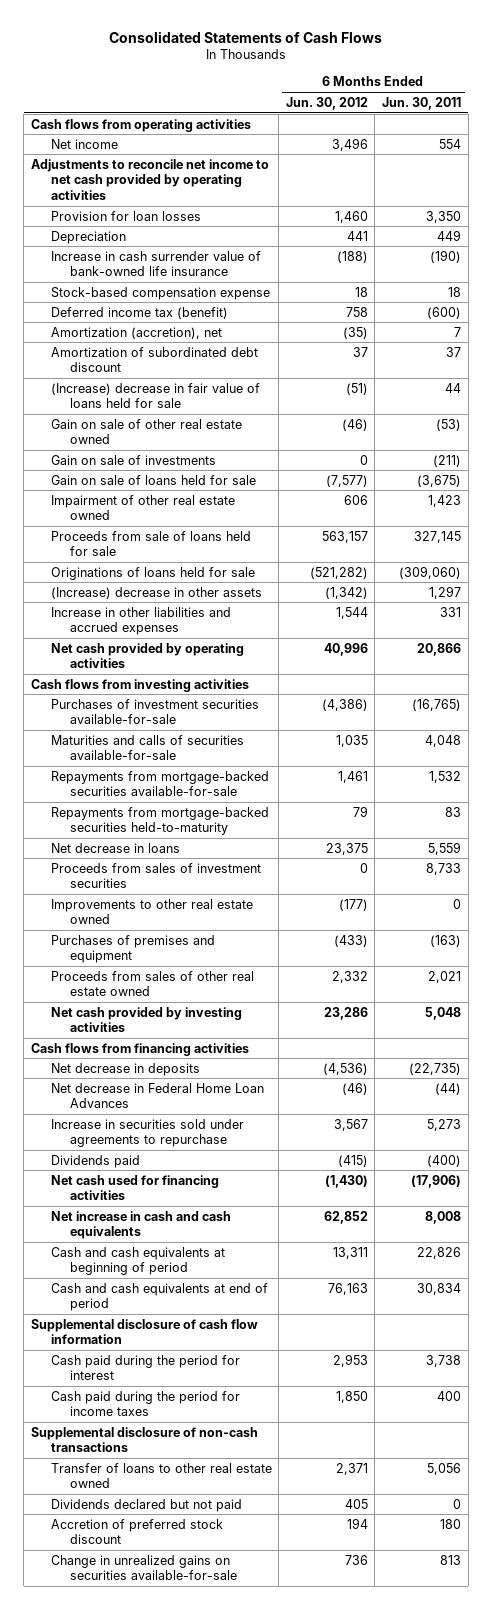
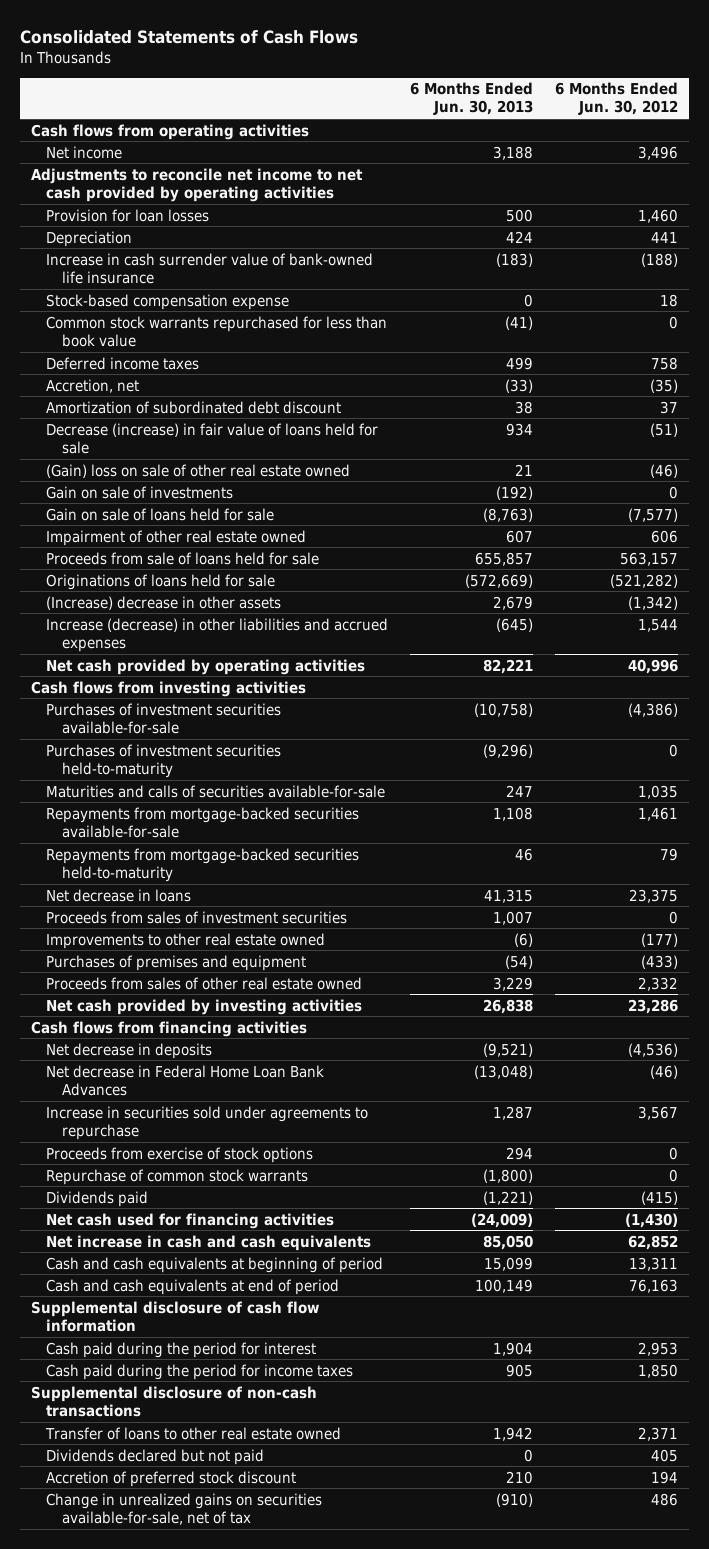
- | 6 Months Ended Jun. 30, 2012 | 6 Months Ended Jun. 30, 2011
+ | 6 Months Ended Jun. 30, 2013 | 6 Months Ended Jun. 30, 2012
- Deferred income tax (benefit) | 758 | (600)
- Amortization (accretion), net | (35) | 7
+ Common stock warrants repurchased for less than book value | (41) | 0
+ Deferred income taxes | 499 | 758
+ Accretion, net | (33) | (35)
- (Increase) decrease in fair value of loans held for sale | (51) | 44
- Gain on sale of other real estate owned | (46) | (53)
+ Decrease (increase) in fair value of loans held for sale | 934 | (51)
+ (Gain) loss on sale of other real estate owned | 21 | (46)
- Increase in other liabilities and accrued expenses | 1,544 | 331
+ Increase (decrease) in other liabilities and accrued expenses | (645) | 1,544
+ Purchases of investment securities held-to-maturity | (9,296) | 0
- Net decrease in Federal Home Loan Advances | (46) | (44)
+ Net decrease in Federal Home Loan Bank Advances | (13,048) | (46)
+ Proceeds from exercise of stock options | 294 | 0
+ Repurchase of common stock warrants | (1,800) | 0
- Change in unrealized gains on securities available-for-sale | 736 | 813
+ Change in unrealized gains on securities available-for-sale, net of tax | (910) | 486

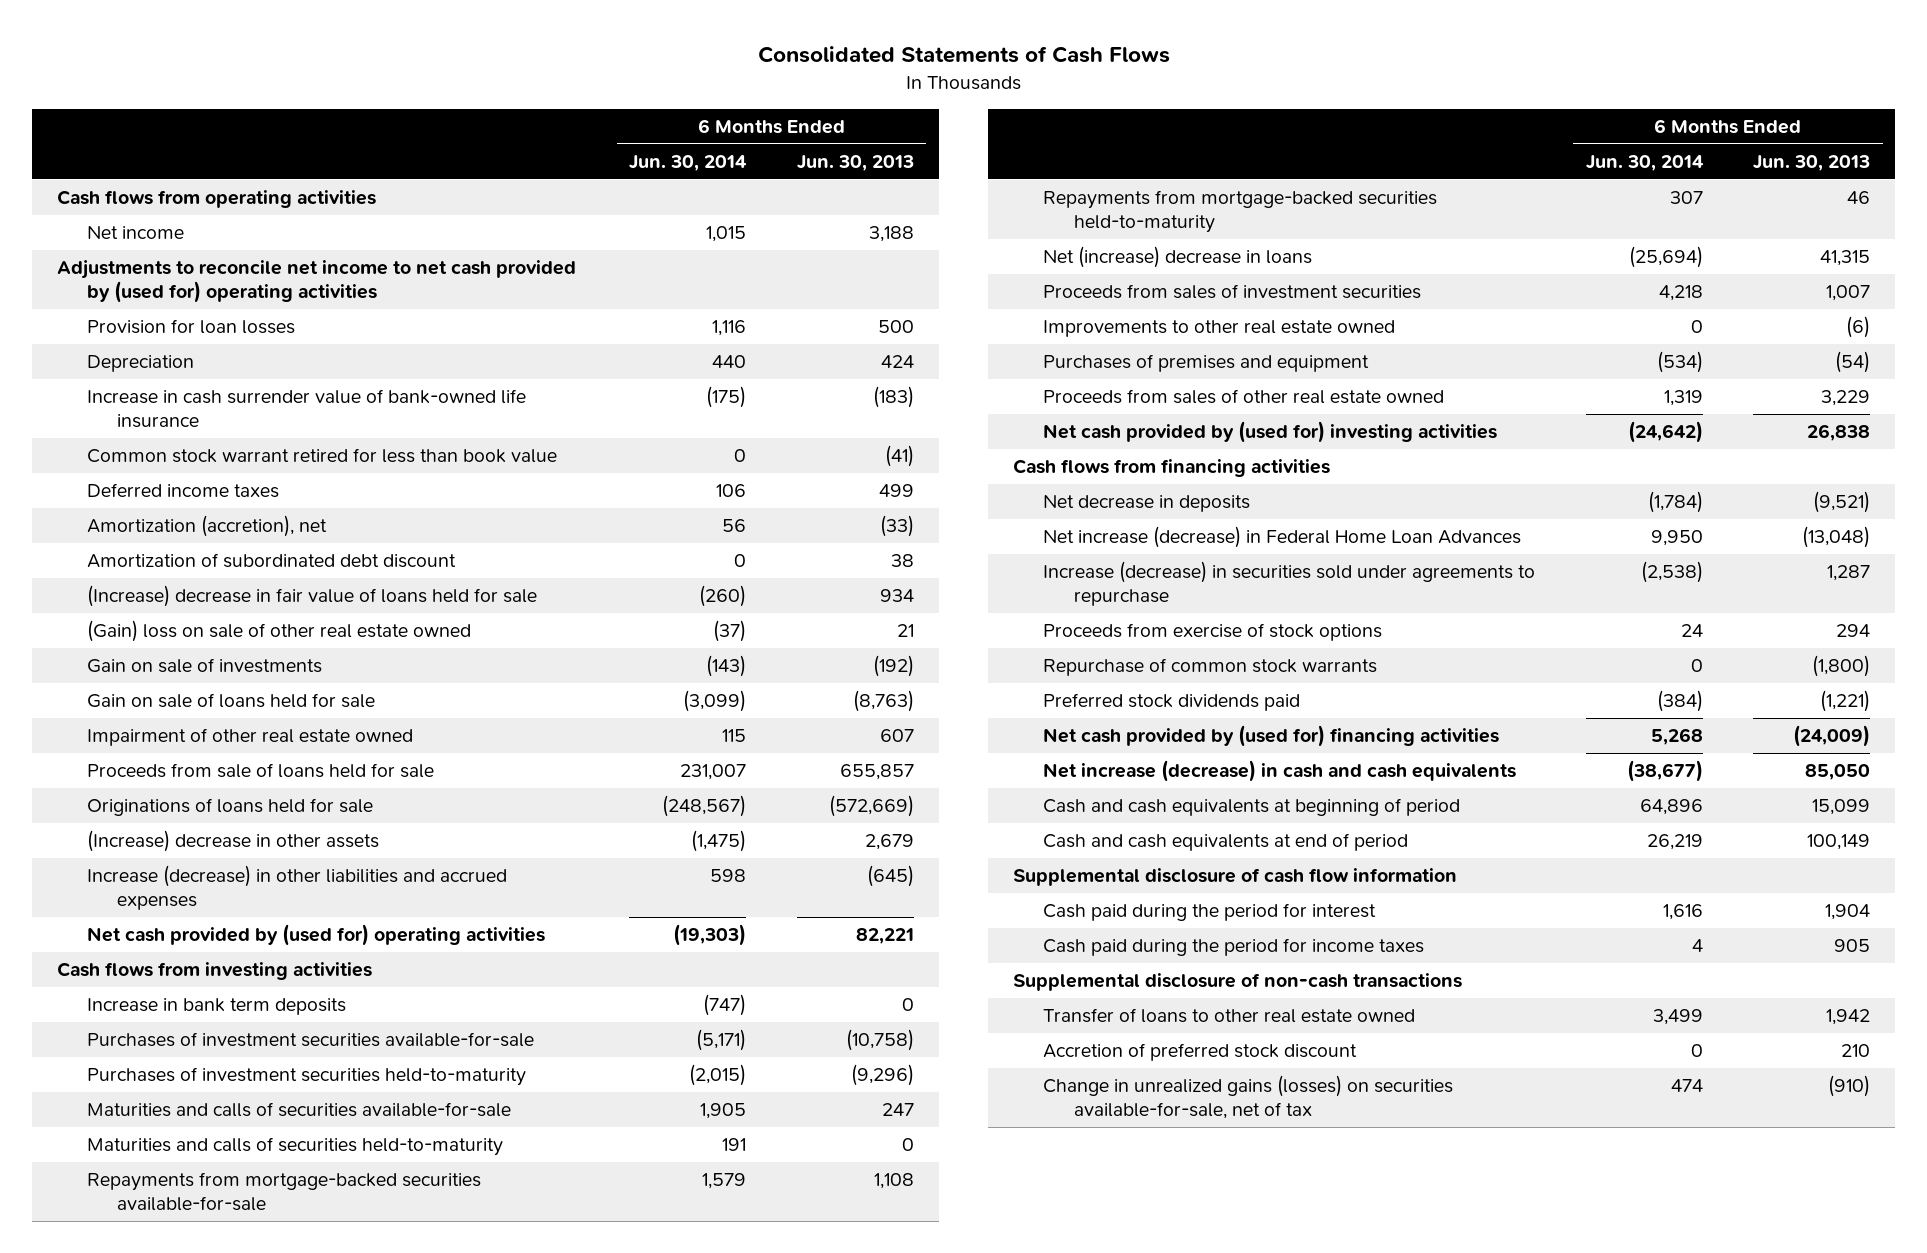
- | 6 Months Ended Jun. 30, 2013 | 6 Months Ended Jun. 30, 2012
+ | 6 Months Ended Jun. 30, 2014 | 6 Months Ended Jun. 30, 2013
- Adjustments to reconcile net income to net cash provided by operating activities
+ Adjustments to reconcile net income to net cash provided by (used for) operating activities
- Stock-based compensation expense | 0 | 18
- Common stock warrants repurchased for less than book value | (41) | 0
+ Common stock warrant retired for less than book value | 0 | (41)
- Accretion, net | (33) | (35)
+ Amortization (accretion), net | 56 | (33)
- Decrease (increase) in fair value of loans held for sale | 934 | (51)
+ (Increase) decrease in fair value of loans held for sale | (260) | 934
- Net cash provided by operating activities | 82,221 | 40,996
+ Net cash provided by (used for) operating activities | (19,303) | 82,221
+ Increase in bank term deposits | (747) | 0
+ Maturities and calls of securities held-to-maturity | 191 | 0
- Net decrease in loans | 41,315 | 23,375
+ Net (increase) decrease in loans | (25,694) | 41,315
- Net cash provided by investing activities | 26,838 | 23,286
+ Net cash provided by (used for) investing activities | (24,642) | 26,838
- Net decrease in Federal Home Loan Bank Advances | (13,048) | (46)
- Increase in securities sold under agreements to repurchase | 1,287 | 3,567
+ Net increase (decrease) in Federal Home Loan Advances | 9,950 | (13,048)
+ Increase (decrease) in securities sold under agreements to repurchase | (2,538) | 1,287
- Dividends paid | (1,221) | (415)
- Net cash used for financing activities | (24,009) | (1,430)
- Net increase in cash and cash equivalents | 85,050 | 62,852
+ Preferred stock dividends paid | (384) | (1,221)
+ Net cash provided by (used for) financing activities | 5,268 | (24,009)
+ Net increase (decrease) in cash and cash equivalents | (38,677) | 85,050
- Dividends declared but not paid | 0 | 405
- Change in unrealized gains on securities available-for-sale, net of tax | (910) | 486
+ Change in unrealized gains (losses) on securities available-for-sale, net of tax | 474 | (910)

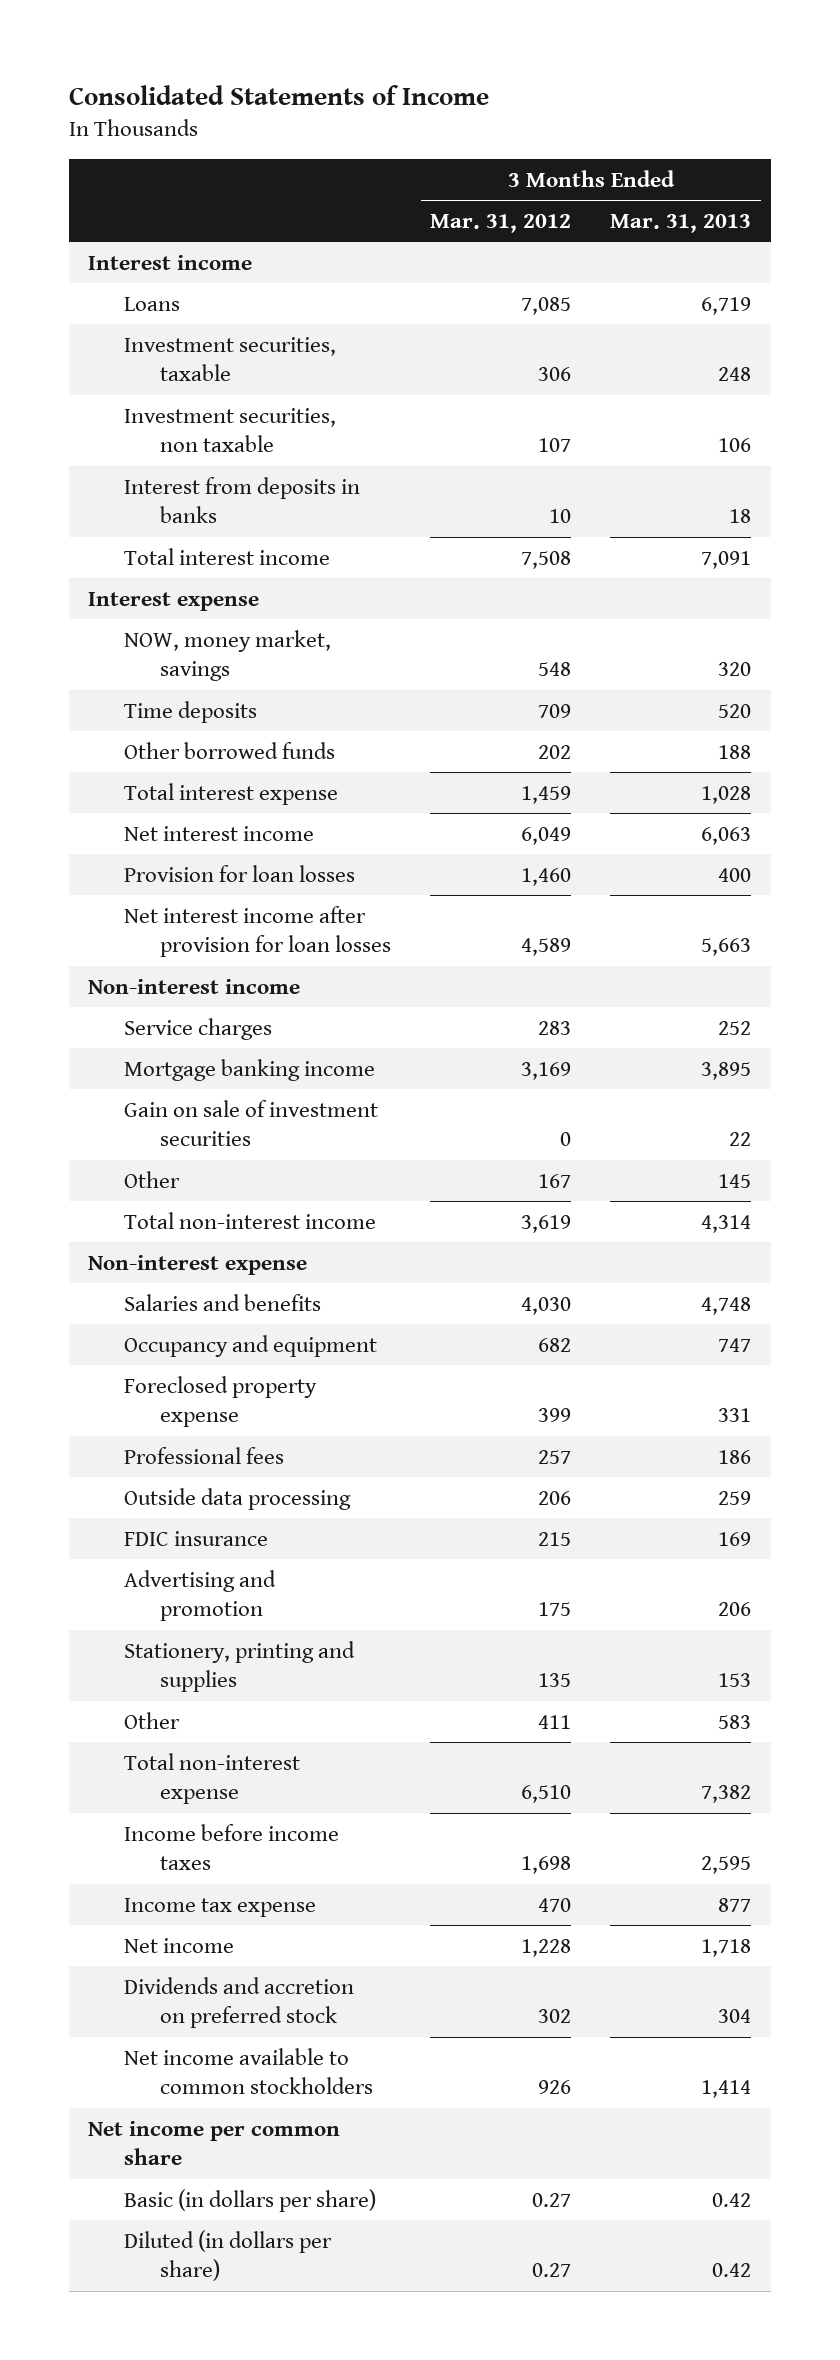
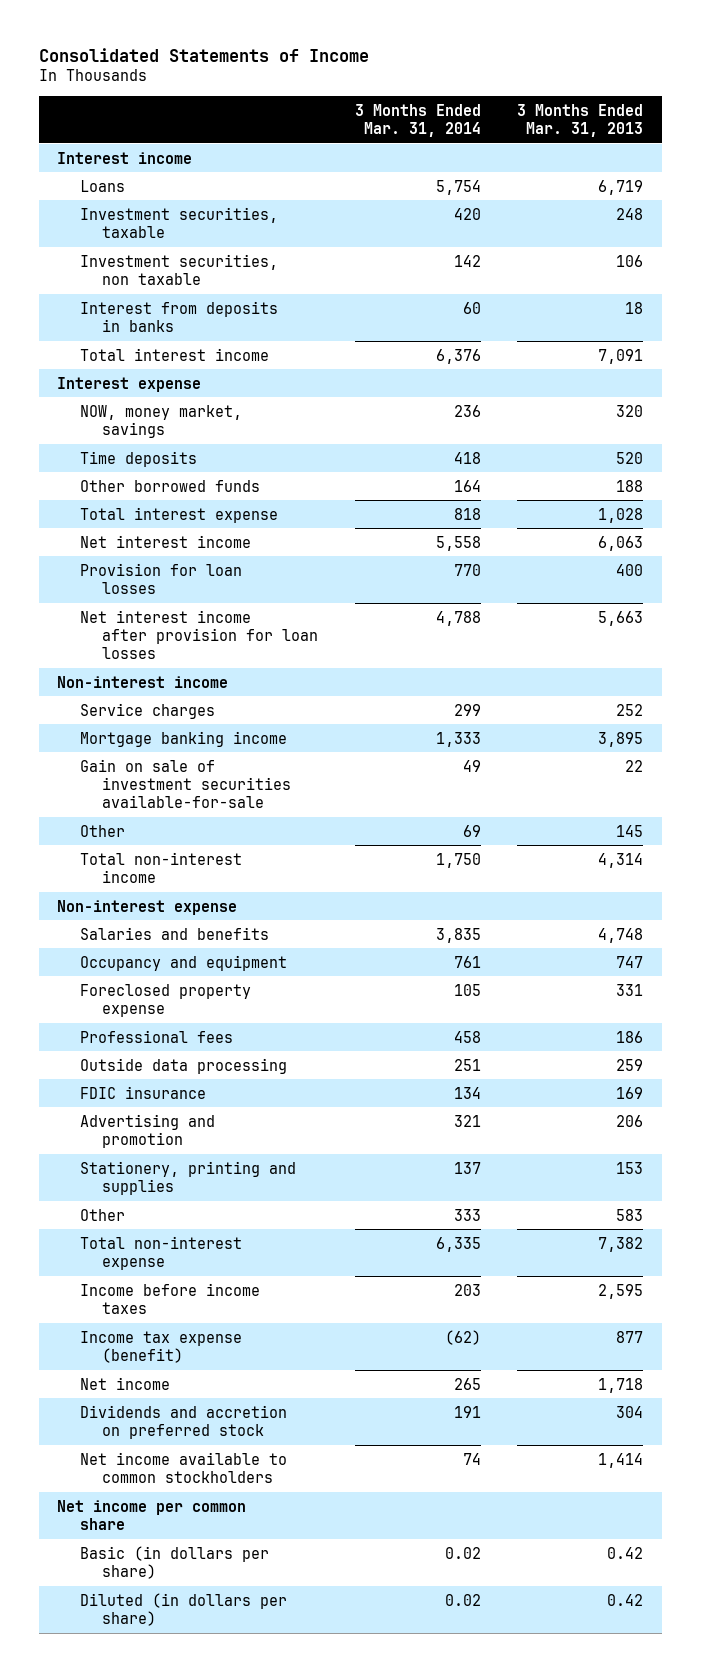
- | 3 Months Ended Mar. 31, 2012 | 3 Months Ended Mar. 31, 2013
+ | 3 Months Ended Mar. 31, 2014 | 3 Months Ended Mar. 31, 2013
- Gain on sale of investment securities | 0 | 22
+ Gain on sale of investment securities available-for-sale | 49 | 22
- Income tax expense | 470 | 877
+ Income tax expense (benefit) | (62) | 877

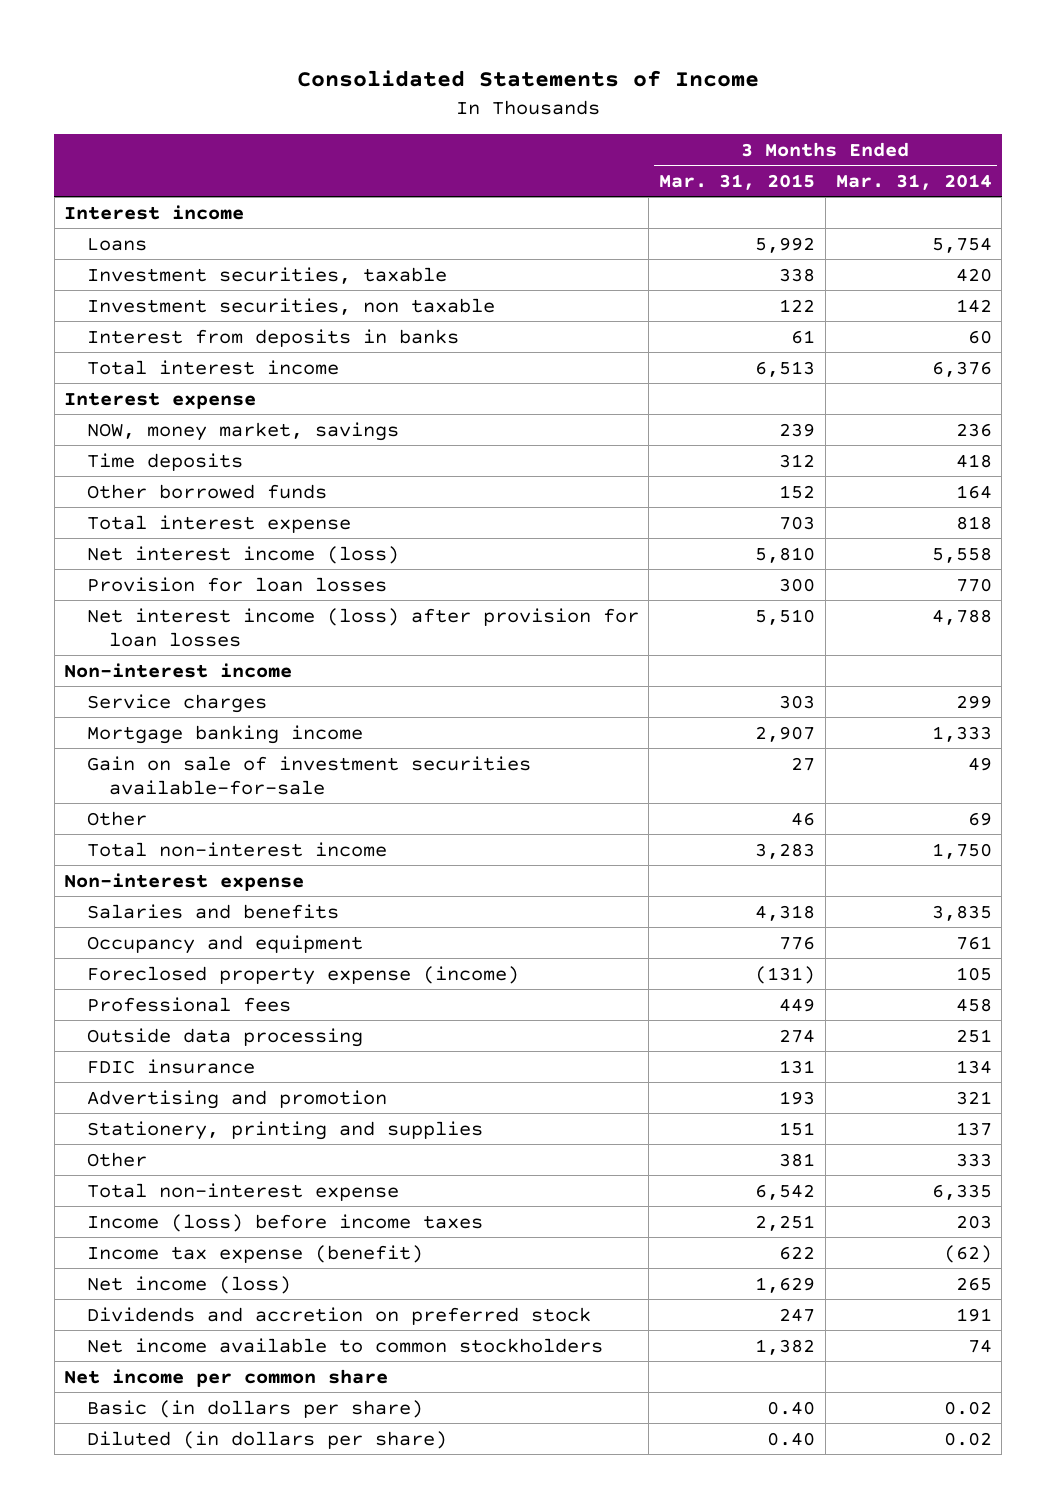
- | 3 Months Ended Mar. 31, 2014 | 3 Months Ended Mar. 31, 2013
+ | 3 Months Ended Mar. 31, 2015 | 3 Months Ended Mar. 31, 2014
- Net interest income | 5,558 | 6,063
+ Net interest income (loss) | 5,810 | 5,558
- Net interest income after provision for loan losses | 4,788 | 5,663
+ Net interest income (loss) after provision for loan losses | 5,510 | 4,788
- Foreclosed property expense | 105 | 331
+ Foreclosed property expense (income) | (131) | 105
- Income before income taxes | 203 | 2,595
+ Income (loss) before income taxes | 2,251 | 203
- Net income | 265 | 1,718
+ Net income (loss) | 1,629 | 265

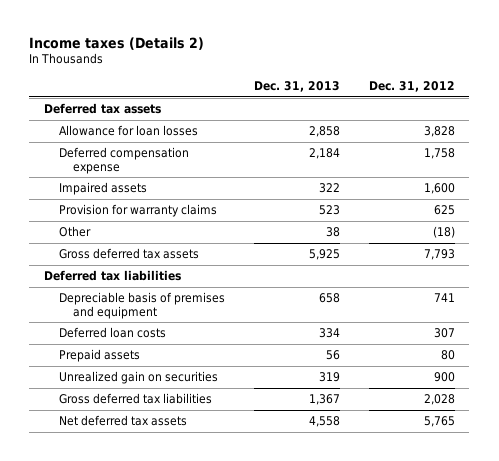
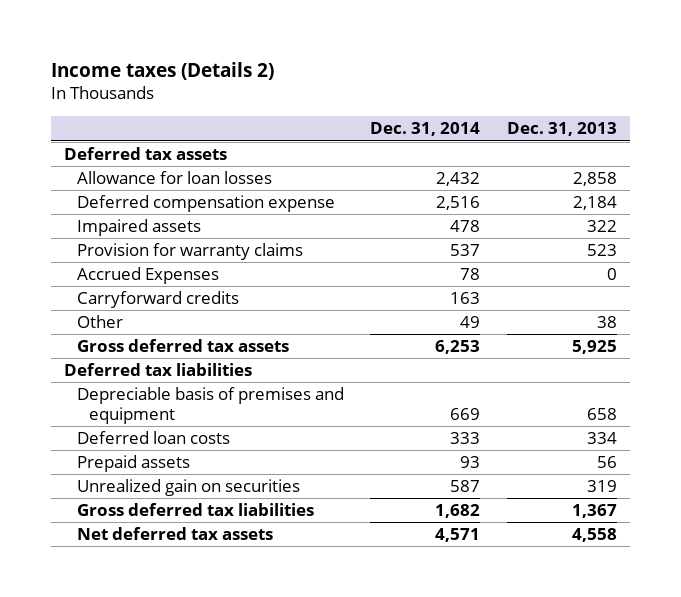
- | Dec. 31, 2013 | Dec. 31, 2012
+ | Dec. 31, 2014 | Dec. 31, 2013
+ Accrued Expenses | 78 | 0
+ Carryforward credits | 163 |

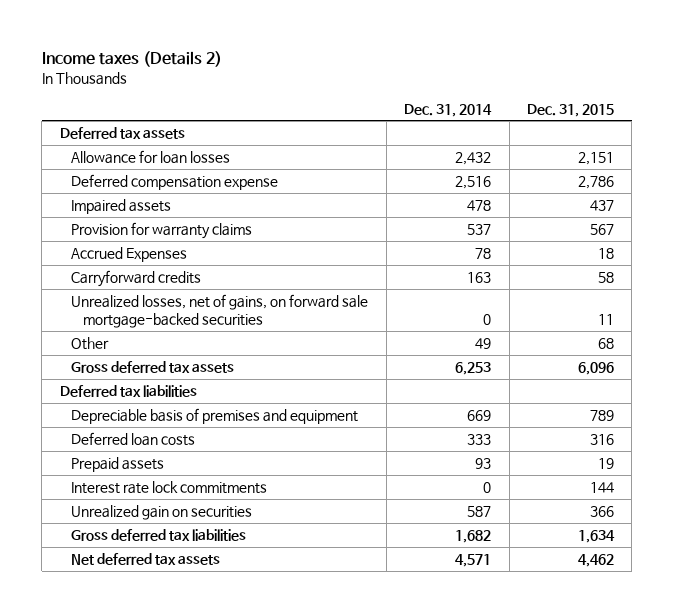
- | Dec. 31, 2014 | Dec. 31, 2013
+ | Dec. 31, 2014 | Dec. 31, 2015
+ Unrealized losses, net of gains, on forward sale mortgage-backed securities | 0 | 11
+ Interest rate lock commitments | 0 | 144

